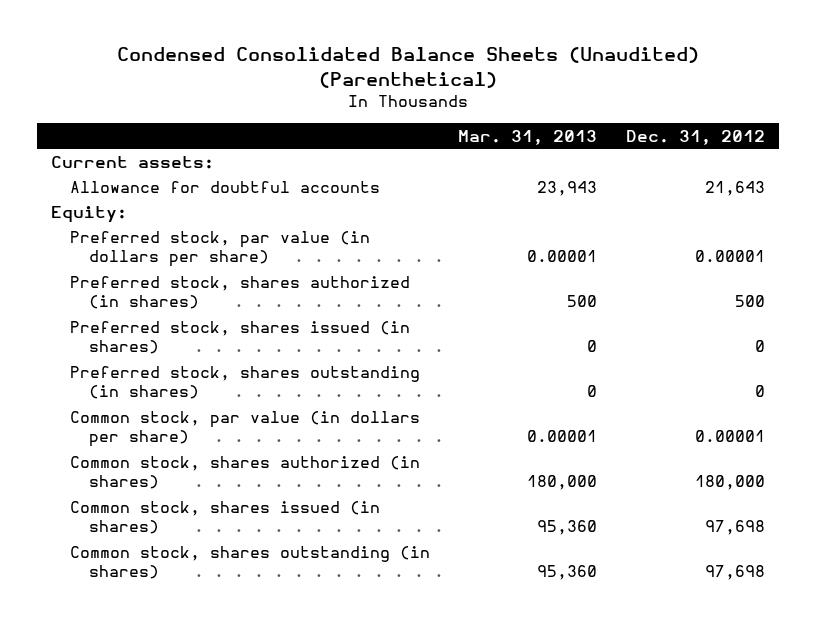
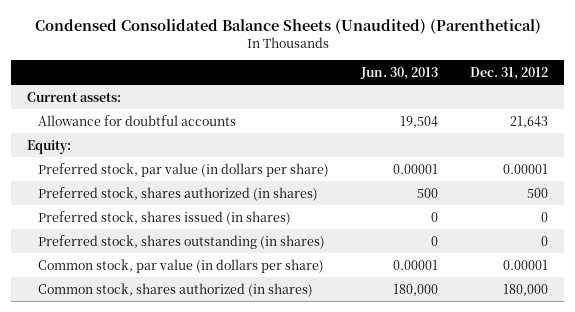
- | Mar. 31, 2013 | Dec. 31, 2012
+ | Jun. 30, 2013 | Dec. 31, 2012
- Common stock, shares issued (in shares) | 95,360 | 97,698
- Common stock, shares outstanding (in shares) | 95,360 | 97,698

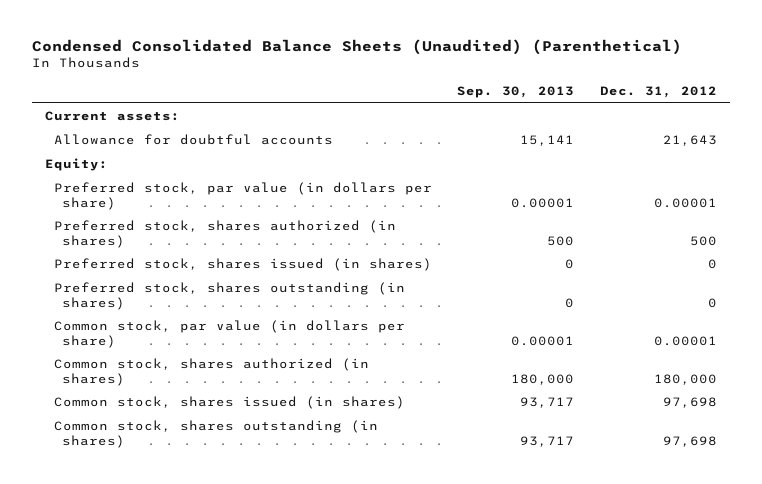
- | Jun. 30, 2013 | Dec. 31, 2012
+ | Sep. 30, 2013 | Dec. 31, 2012
+ Common stock, shares issued (in shares) | 93,717 | 97,698
+ Common stock, shares outstanding (in shares) | 93,717 | 97,698

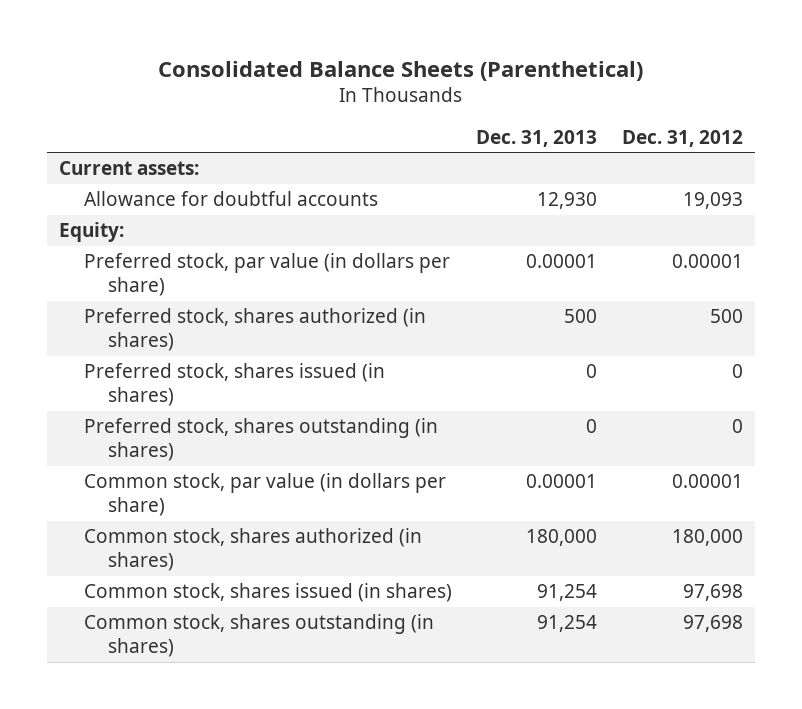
- Condensed Consolidated Balance Sheets (Unaudited) (Parenthetical)
+ Consolidated Balance Sheets (Parenthetical)
- | Sep. 30, 2013 | Dec. 31, 2012
+ | Dec. 31, 2013 | Dec. 31, 2012
- Allowance for doubtful accounts | 15,141 | 21,643
+ Allowance for doubtful accounts | 12,930 | 19,093

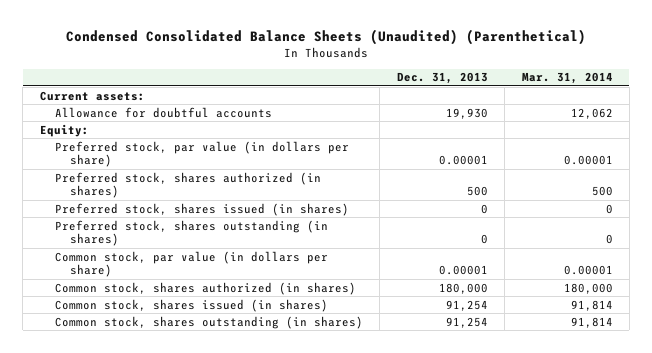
- Consolidated Balance Sheets (Parenthetical)
+ Condensed Consolidated Balance Sheets (Unaudited) (Parenthetical)
- | Dec. 31, 2013 | Dec. 31, 2012
+ | Dec. 31, 2013 | Mar. 31, 2014
- Allowance for doubtful accounts | 12,930 | 19,093
+ Allowance for doubtful accounts | 19,930 | 12,062

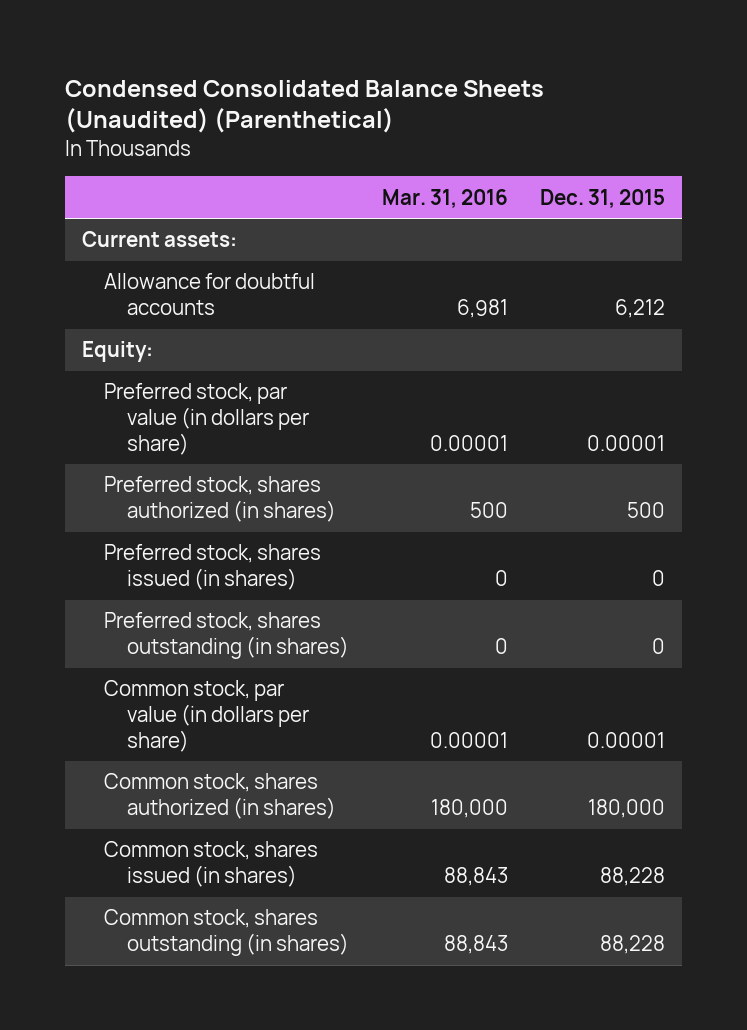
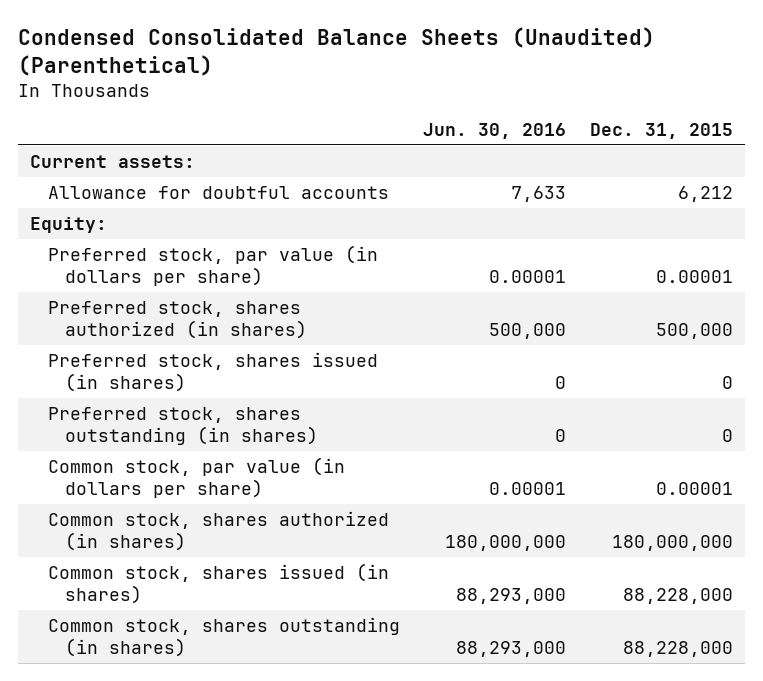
- | Mar. 31, 2016 | Dec. 31, 2015
+ | Jun. 30, 2016 | Dec. 31, 2015
- Preferred stock, shares authorized (in shares) | 500 | 500
+ Preferred stock, shares authorized (in shares) | 500,000 | 500,000
- Common stock, shares authorized (in shares) | 180,000 | 180,000
- Common stock, shares issued (in shares) | 88,843 | 88,228
- Common stock, shares outstanding (in shares) | 88,843 | 88,228
+ Common stock, shares authorized (in shares) | 180,000,000 | 180,000,000
+ Common stock, shares issued (in shares) | 88,293,000 | 88,228,000
+ Common stock, shares outstanding (in shares) | 88,293,000 | 88,228,000

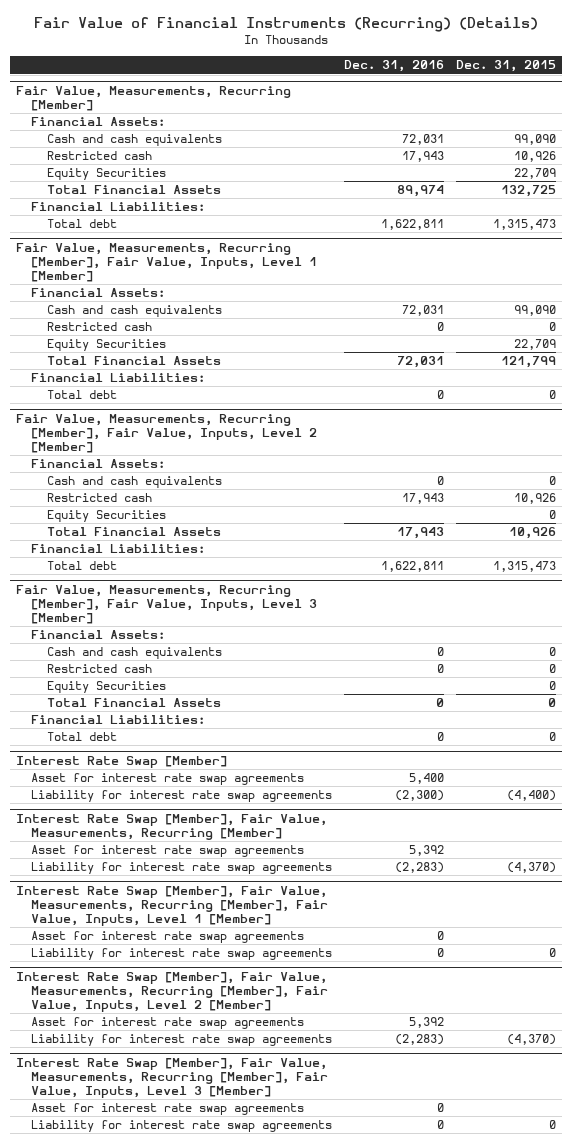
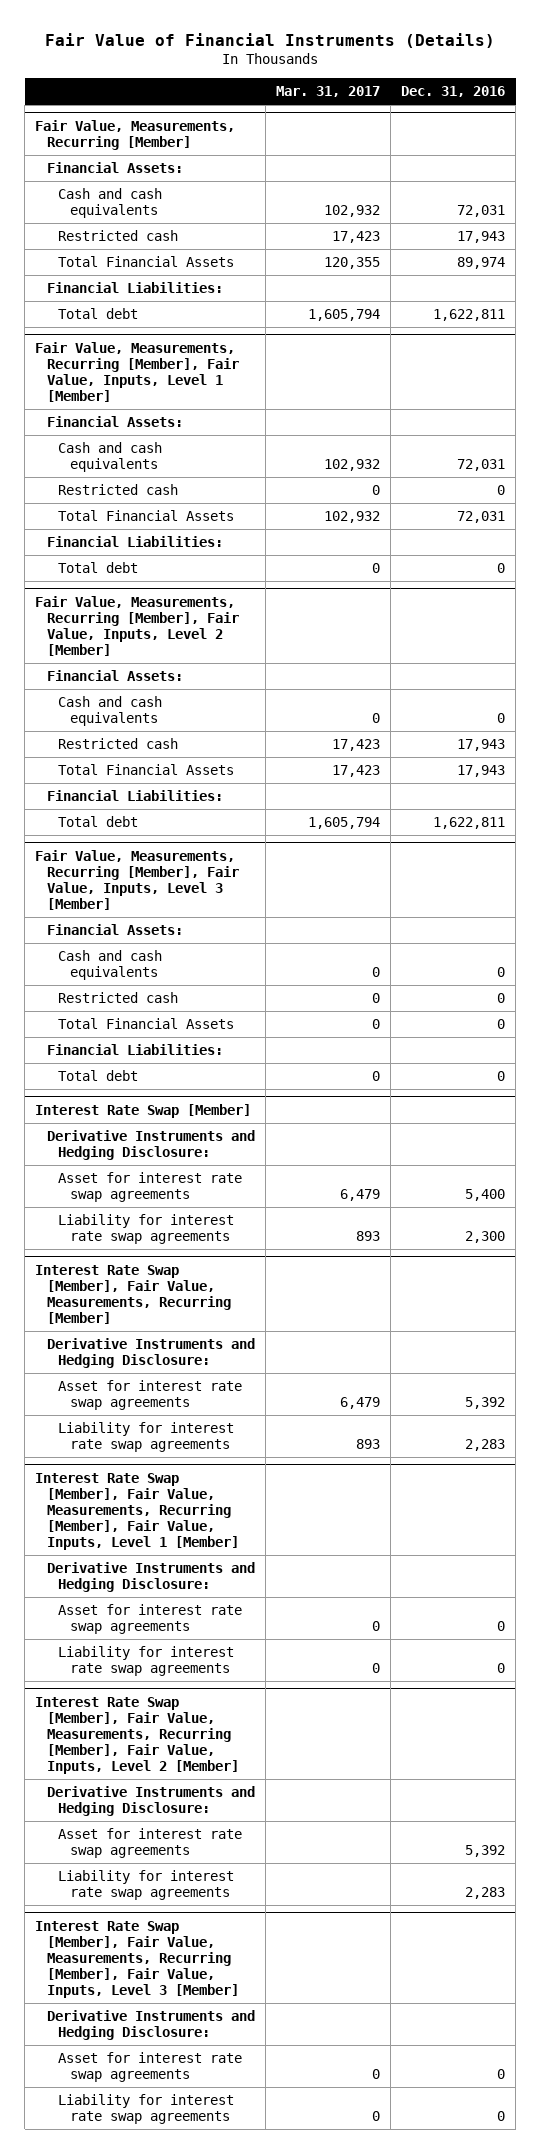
- Fair Value of Financial Instruments (Recurring) (Details)
+ Fair Value of Financial Instruments (Details)
- | Dec. 31, 2016 | Dec. 31, 2015
+ | Mar. 31, 2017 | Dec. 31, 2016
@ Fair Value, Measurements, Recurring [Member]
- Equity Securities | | 22,709
@ Fair Value, Measurements, Recurring [Member], Fair Value, Inputs, Level 1 [Member]
- Equity Securities | | 22,709
@ Fair Value, Measurements, Recurring [Member], Fair Value, Inputs, Level 2 [Member]
- Equity Securities | | 0
@ Fair Value, Measurements, Recurring [Member], Fair Value, Inputs, Level 3 [Member]
- Equity Securities | | 0
@ Interest Rate Swap [Member]
+ Derivative Instruments and Hedging Disclosure:
- Liability for interest rate swap agreements | (2,300) | (4,400)
+ Liability for interest rate swap agreements | 893 | 2,300
@ Interest Rate Swap [Member], Fair Value, Measurements, Recurring [Member]
+ Derivative Instruments and Hedging Disclosure:
- Liability for interest rate swap agreements | (2,283) | (4,370)
+ Liability for interest rate swap agreements | 893 | 2,283
@ Interest Rate Swap [Member], Fair Value, Measurements, Recurring [Member], Fair Value, Inputs, Level 1 [Member]
+ Derivative Instruments and Hedging Disclosure:
@ Interest Rate Swap [Member], Fair Value, Measurements, Recurring [Member], Fair Value, Inputs, Level 2 [Member]
+ Derivative Instruments and Hedging Disclosure:
- Liability for interest rate swap agreements | (2,283) | (4,370)
+ Liability for interest rate swap agreements | | 2,283
@ Interest Rate Swap [Member], Fair Value, Measurements, Recurring [Member], Fair Value, Inputs, Level 3 [Member]
+ Derivative Instruments and Hedging Disclosure:

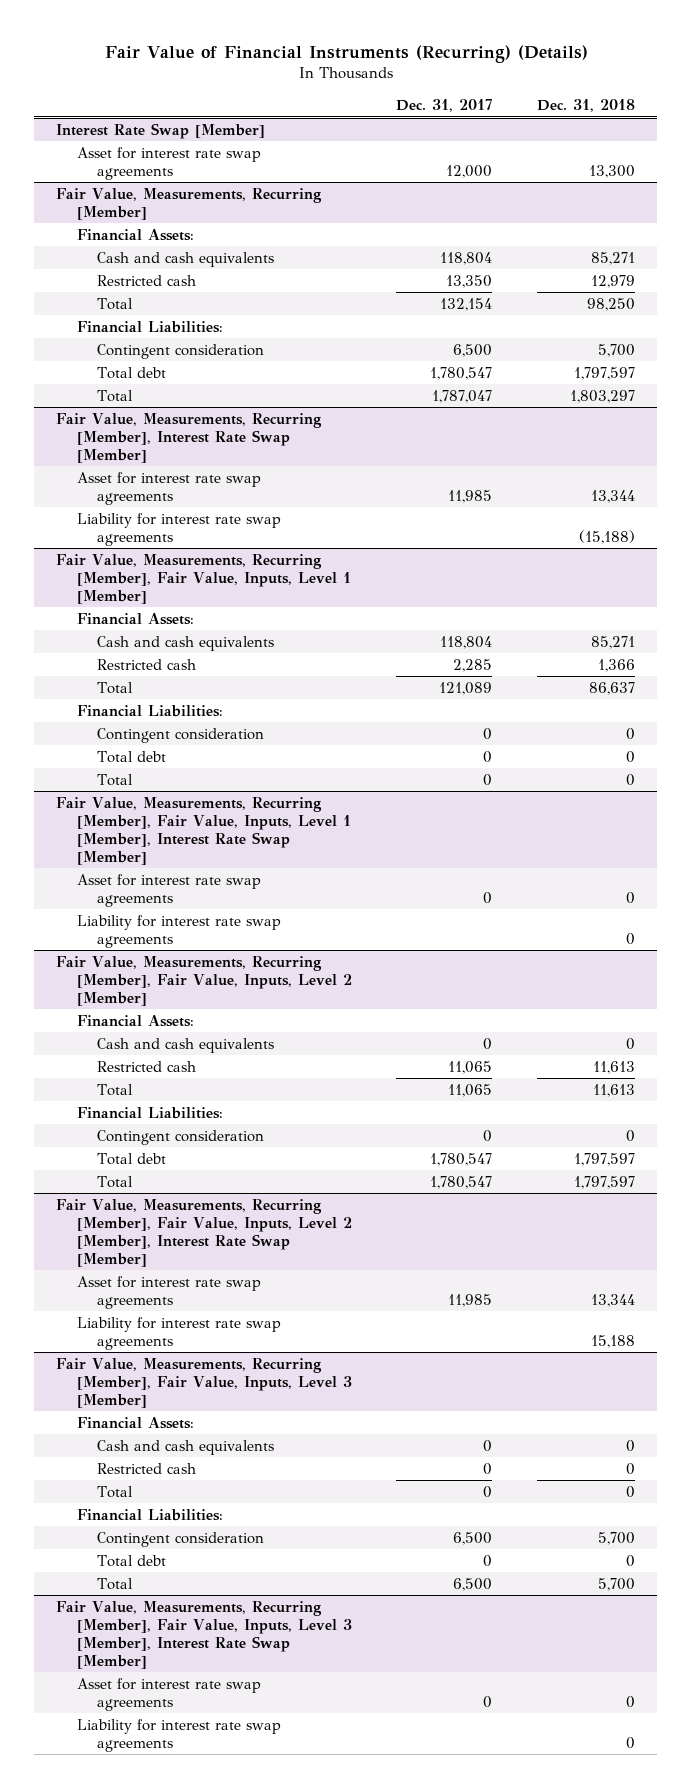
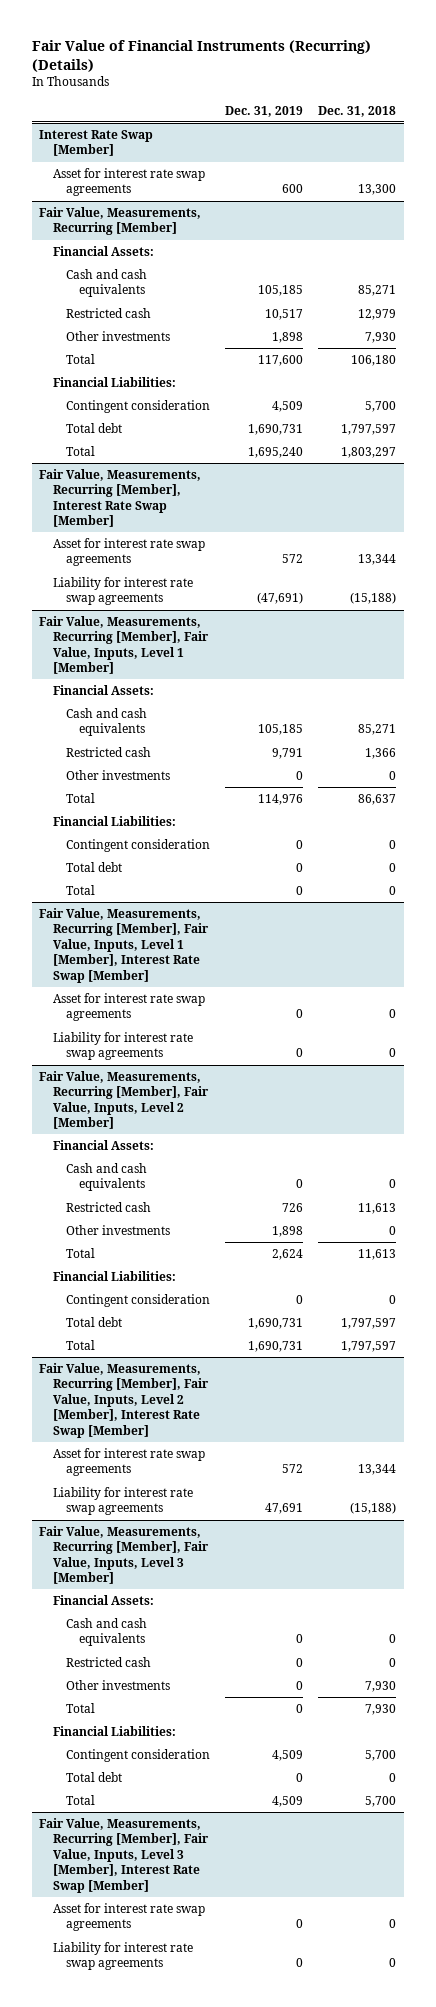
- | Dec. 31, 2017 | Dec. 31, 2018
+ | Dec. 31, 2019 | Dec. 31, 2018
@ Fair Value, Measurements, Recurring [Member]
- Total | 132,154 | 98,250
+ Other investments | 1,898 | 7,930
+ Total | 117,600 | 106,180
@ Fair Value, Measurements, Recurring [Member], Fair Value, Inputs, Level 1 [Member]
+ Other investments | 0 | 0
@ Fair Value, Measurements, Recurring [Member], Fair Value, Inputs, Level 2 [Member]
+ Other investments | 1,898 | 0
@ Fair Value, Measurements, Recurring [Member], Fair Value, Inputs, Level 2 [Member], Interest Rate Swap [Member]
- Liability for interest rate swap agreements | | 15,188
+ Liability for interest rate swap agreements | 47,691 | (15,188)
@ Fair Value, Measurements, Recurring [Member], Fair Value, Inputs, Level 3 [Member]
- Total | 0 | 0
+ Other investments | 0 | 7,930
+ Total | 0 | 7,930

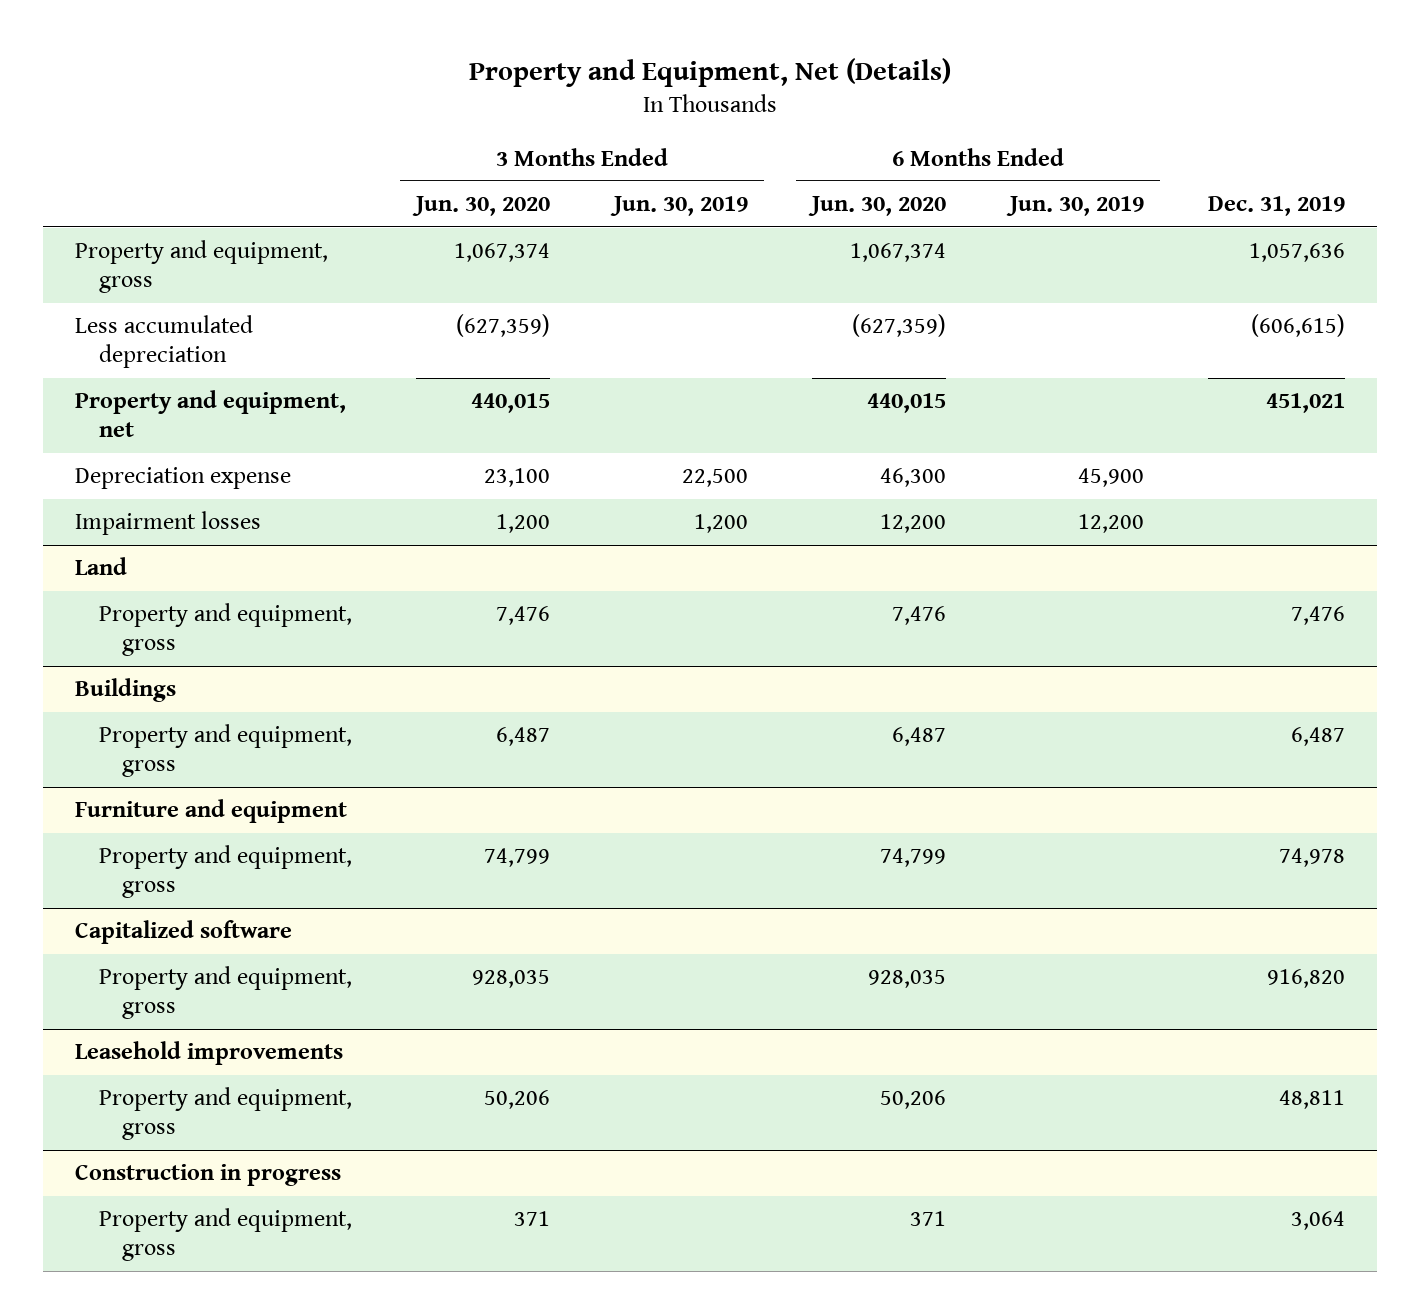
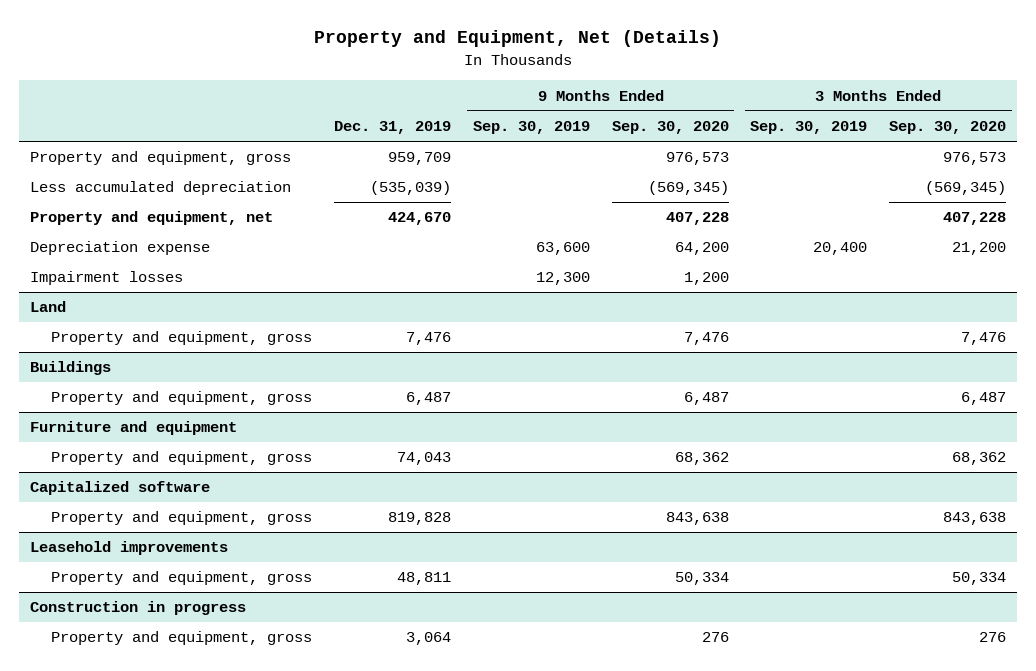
- | 3 Months Ended Jun. 30, 2020 | 3 Months Ended Jun. 30, 2019 | 6 Months Ended Jun. 30, 2020 | 6 Months Ended Jun. 30, 2019 | Dec. 31, 2019
+ | Dec. 31, 2019 | 9 Months Ended Sep. 30, 2019 | 9 Months Ended Sep. 30, 2020 | 3 Months Ended Sep. 30, 2019 | 3 Months Ended Sep. 30, 2020
- Property and equipment, gross | 1,067,374 | | 1,067,374 | | 1,057,636
- Less accumulated depreciation | (627,359) | | (627,359) | | (606,615)
- Property and equipment, net | 440,015 | | 440,015 | | 451,021
+ Property and equipment, gross | 959,709 | | 976,573 | | 976,573
+ Less accumulated depreciation | (535,039) | | (569,345) | | (569,345)
+ Property and equipment, net | 424,670 | | 407,228 | | 407,228
@ Furniture and equipment
- Property and equipment, gross | 74,799 | | 74,799 | | 74,978
+ Property and equipment, gross | 74,043 | | 68,362 | | 68,362
@ Capitalized software
- Property and equipment, gross | 928,035 | | 928,035 | | 916,820
+ Property and equipment, gross | 819,828 | | 843,638 | | 843,638

